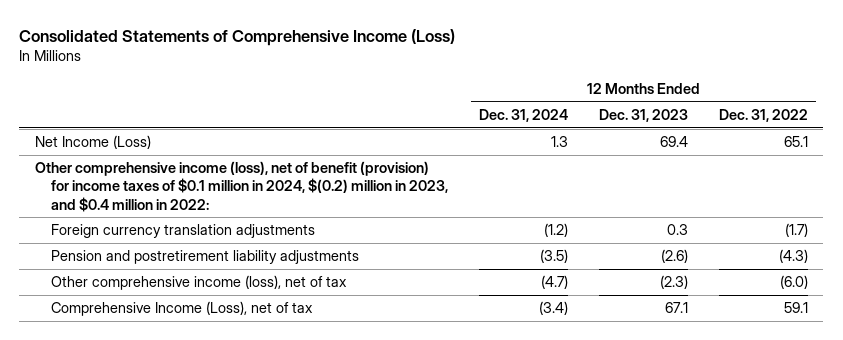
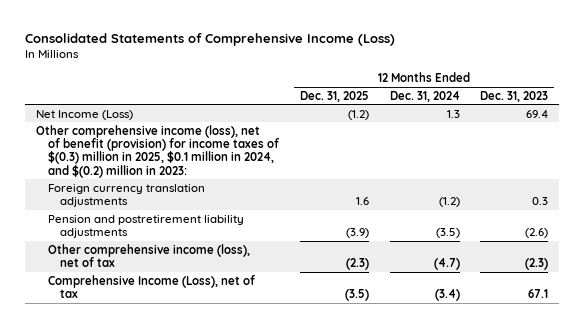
- | 12 Months Ended Dec. 31, 2024 | 12 Months Ended Dec. 31, 2023 | 12 Months Ended Dec. 31, 2022
+ | 12 Months Ended Dec. 31, 2025 | 12 Months Ended Dec. 31, 2024 | 12 Months Ended Dec. 31, 2023
- Other comprehensive income (loss), net of benefit (provision) for income taxes of $0.1 million in 2024, $(0.2) million in 2023, and $0.4 million in 2022:
+ Other comprehensive income (loss), net of benefit (provision) for income taxes of $(0.3) million in 2025, $0.1 million in 2024, and $(0.2) million in 2023:

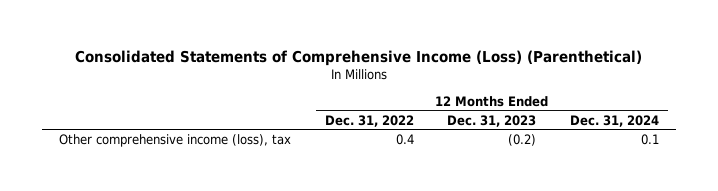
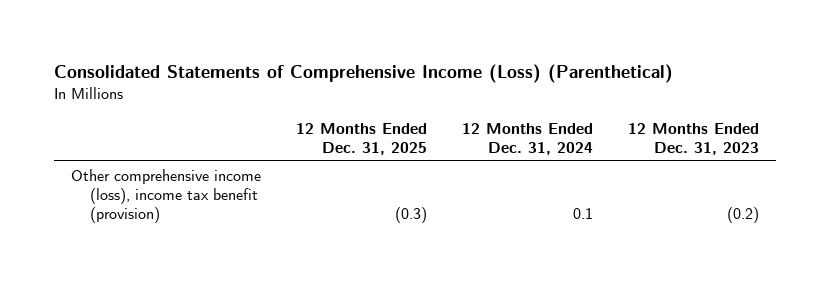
- | 12 Months Ended Dec. 31, 2022 | 12 Months Ended Dec. 31, 2023 | 12 Months Ended Dec. 31, 2024
+ | 12 Months Ended Dec. 31, 2025 | 12 Months Ended Dec. 31, 2024 | 12 Months Ended Dec. 31, 2023
- Other comprehensive income (loss), tax | 0.4 | (0.2) | 0.1
+ Other comprehensive income (loss), income tax benefit (provision) | (0.3) | 0.1 | (0.2)

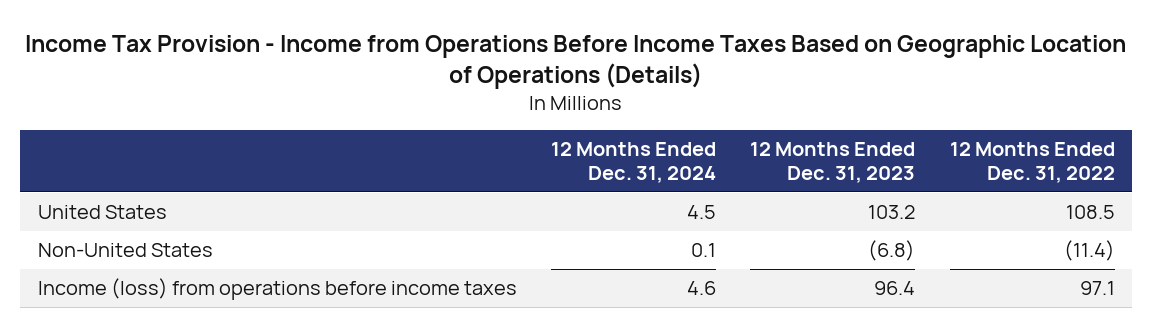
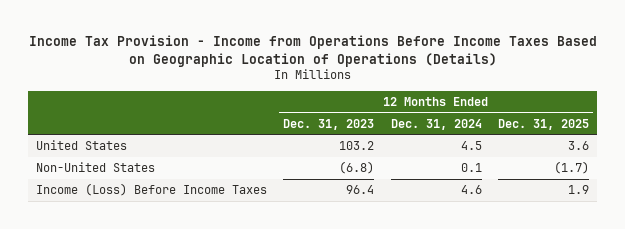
- | 12 Months Ended Dec. 31, 2024 | 12 Months Ended Dec. 31, 2023 | 12 Months Ended Dec. 31, 2022
+ | 12 Months Ended Dec. 31, 2023 | 12 Months Ended Dec. 31, 2024 | 12 Months Ended Dec. 31, 2025
- Income (loss) from operations before income taxes | 4.6 | 96.4 | 97.1
+ Income (Loss) Before Income Taxes | 96.4 | 4.6 | 1.9

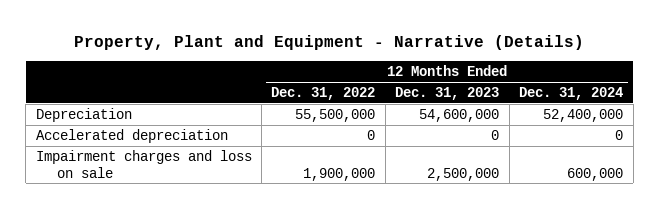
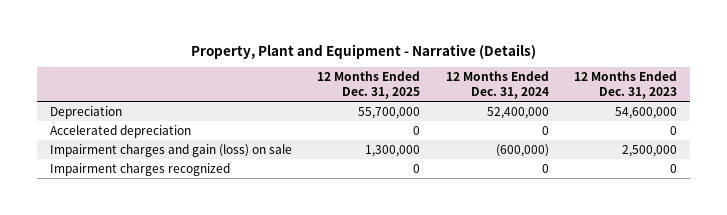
- | 12 Months Ended Dec. 31, 2022 | 12 Months Ended Dec. 31, 2023 | 12 Months Ended Dec. 31, 2024
+ | 12 Months Ended Dec. 31, 2025 | 12 Months Ended Dec. 31, 2024 | 12 Months Ended Dec. 31, 2023
- Impairment charges and loss on sale | 1,900,000 | 2,500,000 | 600,000
+ Impairment charges and gain (loss) on sale | 1,300,000 | (600,000) | 2,500,000
+ Impairment charges recognized | 0 | 0 | 0

